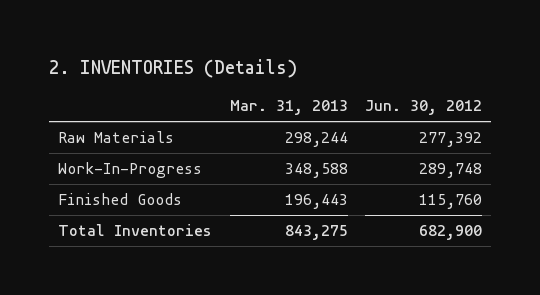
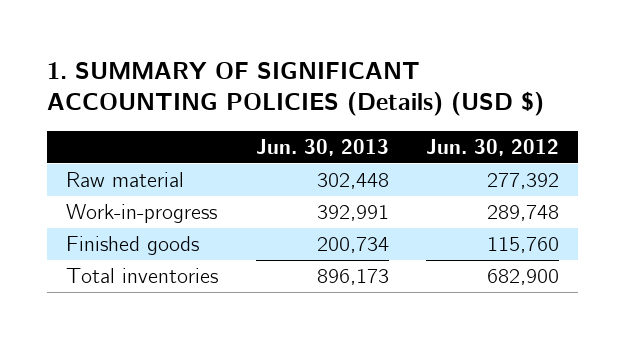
- 2. INVENTORIES (Details)
+ 1. SUMMARY OF SIGNIFICANT ACCOUNTING POLICIES (Details) (USD $)
- | Mar. 31, 2013 | Jun. 30, 2012
+ | Jun. 30, 2013 | Jun. 30, 2012
- Raw Materials | 298,244 | 277,392
- Work-In-Progress | 348,588 | 289,748
- Finished Goods | 196,443 | 115,760
- Total Inventories | 843,275 | 682,900
+ Raw material | 302,448 | 277,392
+ Work-in-progress | 392,991 | 289,748
+ Finished goods | 200,734 | 115,760
+ Total inventories | 896,173 | 682,900

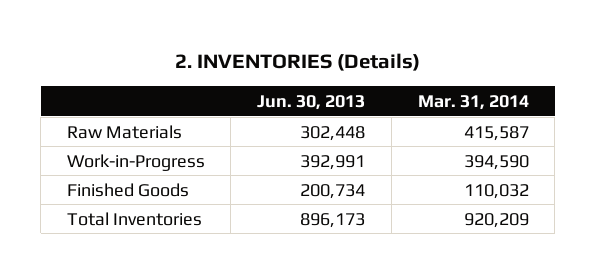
- 1. SUMMARY OF SIGNIFICANT ACCOUNTING POLICIES (Details) (USD $)
+ 2. INVENTORIES (Details)
- | Jun. 30, 2013 | Jun. 30, 2012
+ | Jun. 30, 2013 | Mar. 31, 2014
- Raw material | 302,448 | 277,392
- Work-in-progress | 392,991 | 289,748
- Finished goods | 200,734 | 115,760
- Total inventories | 896,173 | 682,900
+ Raw Materials | 302,448 | 415,587
+ Work-in-Progress | 392,991 | 394,590
+ Finished Goods | 200,734 | 110,032
+ Total Inventories | 896,173 | 920,209

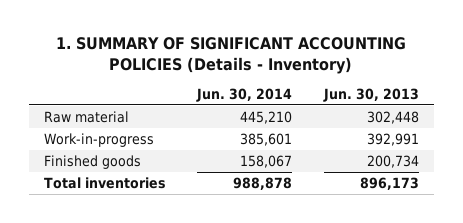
- 2. INVENTORIES (Details)
+ 1. SUMMARY OF SIGNIFICANT ACCOUNTING POLICIES (Details - Inventory)
- | Jun. 30, 2013 | Mar. 31, 2014
+ | Jun. 30, 2014 | Jun. 30, 2013
- Raw Materials | 302,448 | 415,587
- Work-in-Progress | 392,991 | 394,590
- Finished Goods | 200,734 | 110,032
- Total Inventories | 896,173 | 920,209
+ Raw material | 445,210 | 302,448
+ Work-in-progress | 385,601 | 392,991
+ Finished goods | 158,067 | 200,734
+ Total inventories | 988,878 | 896,173

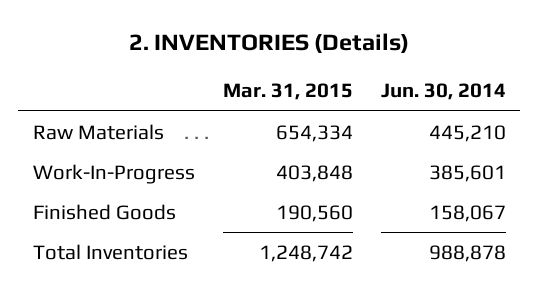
- 1. SUMMARY OF SIGNIFICANT ACCOUNTING POLICIES (Details - Inventory)
+ 2. INVENTORIES (Details)
- | Jun. 30, 2014 | Jun. 30, 2013
+ | Mar. 31, 2015 | Jun. 30, 2014
- Raw material | 445,210 | 302,448
- Work-in-progress | 385,601 | 392,991
- Finished goods | 158,067 | 200,734
- Total inventories | 988,878 | 896,173
+ Raw Materials | 654,334 | 445,210
+ Work-In-Progress | 403,848 | 385,601
+ Finished Goods | 190,560 | 158,067
+ Total Inventories | 1,248,742 | 988,878

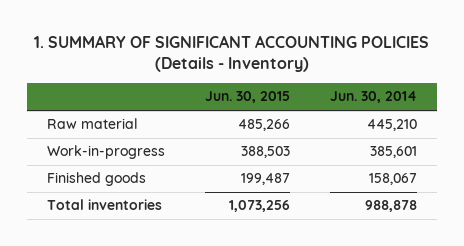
- 2. INVENTORIES (Details)
+ 1. SUMMARY OF SIGNIFICANT ACCOUNTING POLICIES (Details - Inventory)
- | Mar. 31, 2015 | Jun. 30, 2014
+ | Jun. 30, 2015 | Jun. 30, 2014
- Raw Materials | 654,334 | 445,210
- Work-In-Progress | 403,848 | 385,601
- Finished Goods | 190,560 | 158,067
- Total Inventories | 1,248,742 | 988,878
+ Raw material | 485,266 | 445,210
+ Work-in-progress | 388,503 | 385,601
+ Finished goods | 199,487 | 158,067
+ Total inventories | 1,073,256 | 988,878

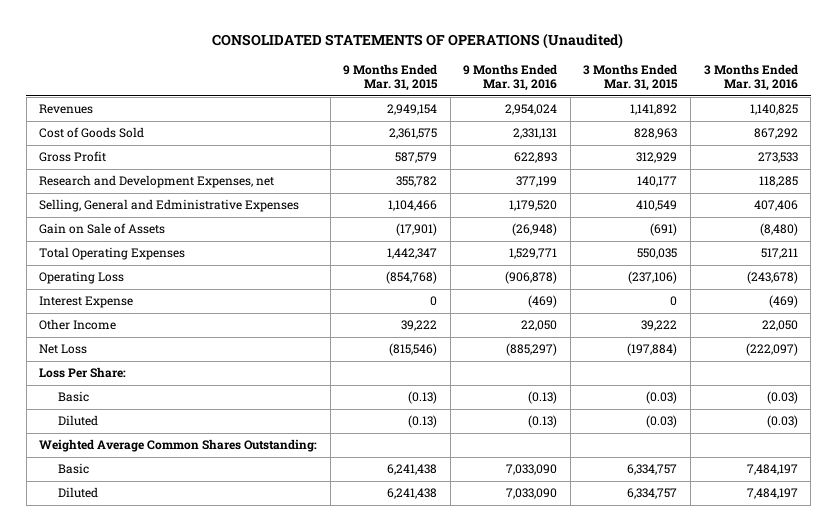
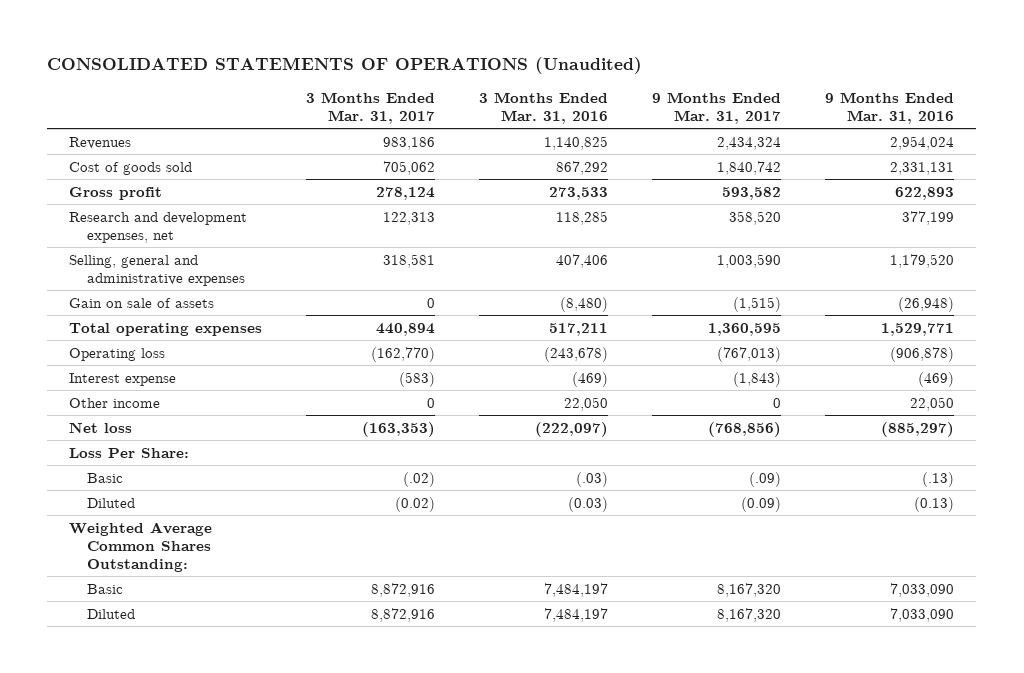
- | 9 Months Ended Mar. 31, 2015 | 9 Months Ended Mar. 31, 2016 | 3 Months Ended Mar. 31, 2015 | 3 Months Ended Mar. 31, 2016
+ | 3 Months Ended Mar. 31, 2017 | 3 Months Ended Mar. 31, 2016 | 9 Months Ended Mar. 31, 2017 | 9 Months Ended Mar. 31, 2016
- Cost of Goods Sold | 2,361,575 | 2,331,131 | 828,963 | 867,292
- Gross Profit | 587,579 | 622,893 | 312,929 | 273,533
- Research and Development Expenses, net | 355,782 | 377,199 | 140,177 | 118,285
- Selling, General and Edministrative Expenses | 1,104,466 | 1,179,520 | 410,549 | 407,406
- Gain on Sale of Assets | (17,901) | (26,948) | (691) | (8,480)
- Total Operating Expenses | 1,442,347 | 1,529,771 | 550,035 | 517,211
- Operating Loss | (854,768) | (906,878) | (237,106) | (243,678)
- Interest Expense | 0 | (469) | 0 | (469)
- Other Income | 39,222 | 22,050 | 39,222 | 22,050
- Net Loss | (815,546) | (885,297) | (197,884) | (222,097)
+ Cost of goods sold | 705,062 | 867,292 | 1,840,742 | 2,331,131
+ Gross profit | 278,124 | 273,533 | 593,582 | 622,893
+ Research and development expenses, net | 122,313 | 118,285 | 358,520 | 377,199
+ Selling, general and administrative expenses | 318,581 | 407,406 | 1,003,590 | 1,179,520
+ Gain on sale of assets | 0 | (8,480) | (1,515) | (26,948)
+ Total operating expenses | 440,894 | 517,211 | 1,360,595 | 1,529,771
+ Operating loss | (162,770) | (243,678) | (767,013) | (906,878)
+ Interest expense | (583) | (469) | (1,843) | (469)
+ Other income | 0 | 22,050 | 0 | 22,050
+ Net loss | (163,353) | (222,097) | (768,856) | (885,297)
- Basic | (0.13) | (0.13) | (0.03) | (0.03)
+ Basic | (.02) | (.03) | (.09) | (.13)

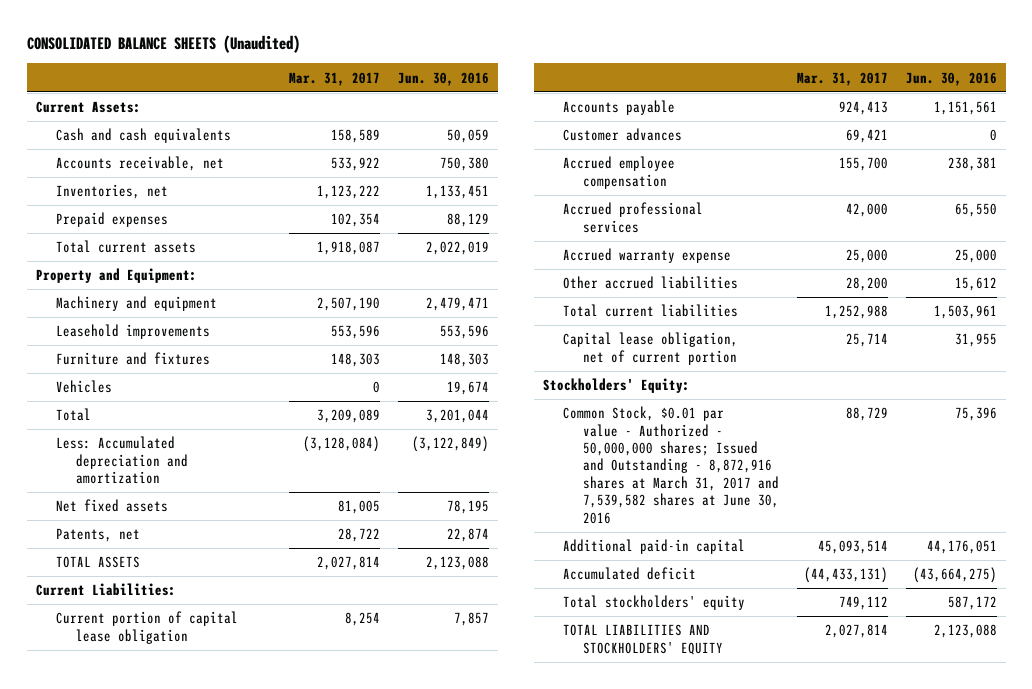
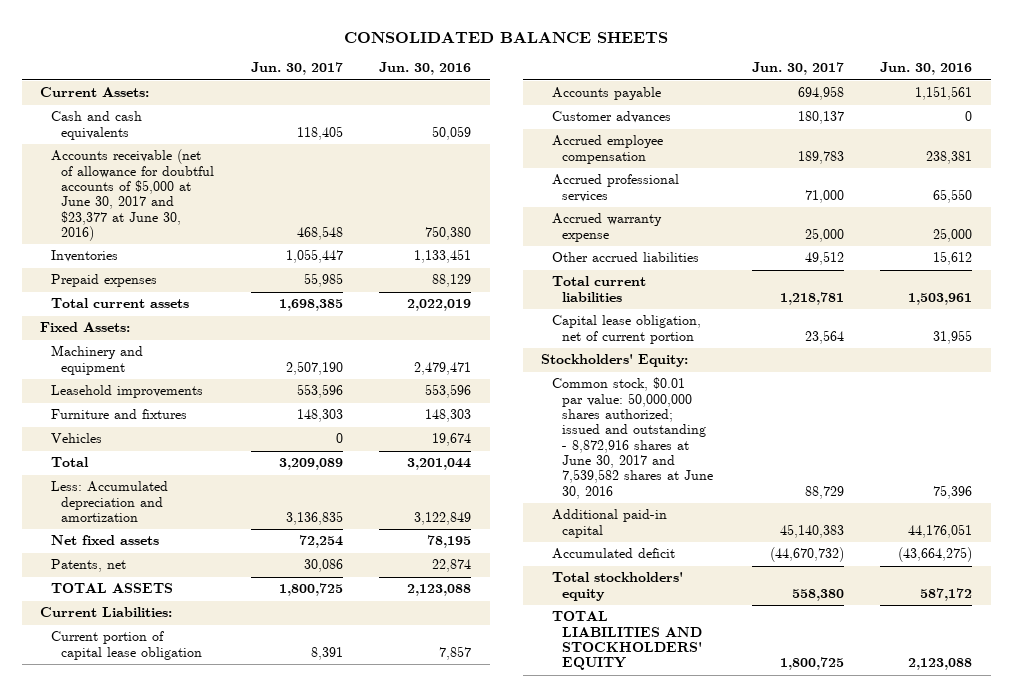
- CONSOLIDATED BALANCE SHEETS (Unaudited)
+ CONSOLIDATED BALANCE SHEETS
- | Mar. 31, 2017 | Jun. 30, 2016
+ | Jun. 30, 2017 | Jun. 30, 2016
- Accounts receivable, net | 533,922 | 750,380
- Inventories, net | 1,123,222 | 1,133,451
+ Accounts receivable (net of allowance for doubtful accounts of $5,000 at June 30, 2017 and $23,377 at June 30, 2016) | 468,548 | 750,380
+ Inventories | 1,055,447 | 1,133,451
- Property and Equipment:
+ Fixed Assets:
- Less: Accumulated depreciation and amortization | (3,128,084) | (3,122,849)
+ Less: Accumulated depreciation and amortization | 3,136,835 | 3,122,849
- Common Stock, $0.01 par value - Authorized - 50,000,000 shares; Issued and Outstanding - 8,872,916 shares at March 31, 2017 and 7,539,582 shares at June 30, 2016 | 88,729 | 75,396
+ Common stock, $0.01 par value: 50,000,000 shares authorized; issued and outstanding - 8,872,916 shares at June 30, 2017 and 7,539,582 shares at June 30, 2016 | 88,729 | 75,396

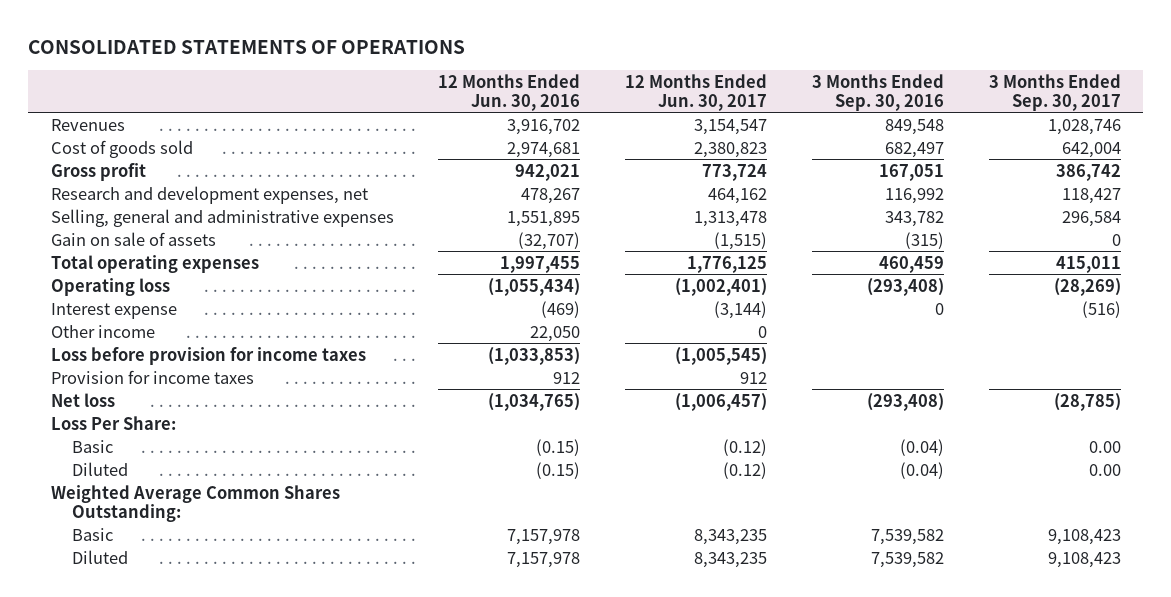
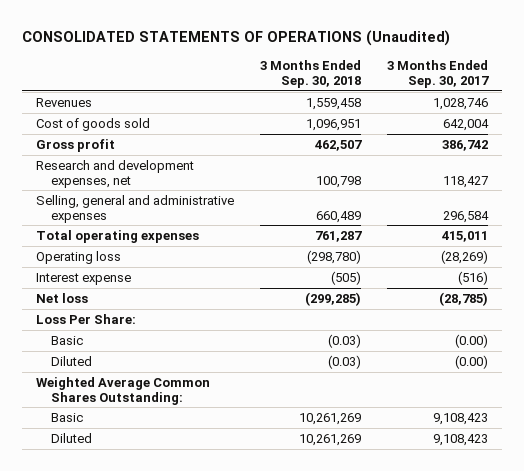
- CONSOLIDATED STATEMENTS OF OPERATIONS
+ CONSOLIDATED STATEMENTS OF OPERATIONS (Unaudited)
- | 12 Months Ended Jun. 30, 2016 | 12 Months Ended Jun. 30, 2017 | 3 Months Ended Sep. 30, 2016 | 3 Months Ended Sep. 30, 2017
+ | 3 Months Ended Sep. 30, 2018 | 3 Months Ended Sep. 30, 2017
- Gain on sale of assets | (32,707) | (1,515) | (315) | 0
- Other income | 22,050 | 0 | |
- Loss before provision for income taxes | (1,033,853) | (1,005,545) | |
- Provision for income taxes | 912 | 912 | |
- Basic | (0.15) | (0.12) | (0.04) | 0.00
- Diluted | (0.15) | (0.12) | (0.04) | 0.00
+ Basic | (0.03) | (0.00)
+ Diluted | (0.03) | (0.00)

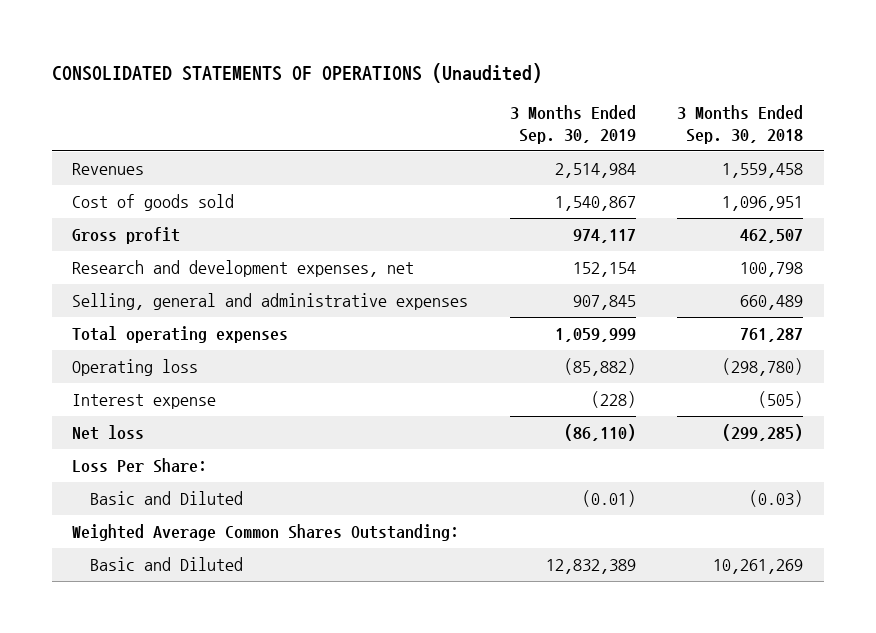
- | 3 Months Ended Sep. 30, 2018 | 3 Months Ended Sep. 30, 2017
+ | 3 Months Ended Sep. 30, 2019 | 3 Months Ended Sep. 30, 2018
- Basic | (0.03) | (0.00)
- Diluted | (0.03) | (0.00)
+ Basic and Diluted | (0.01) | (0.03)
- Basic | 10,261,269 | 9,108,423
- Diluted | 10,261,269 | 9,108,423
+ Basic and Diluted | 12,832,389 | 10,261,269

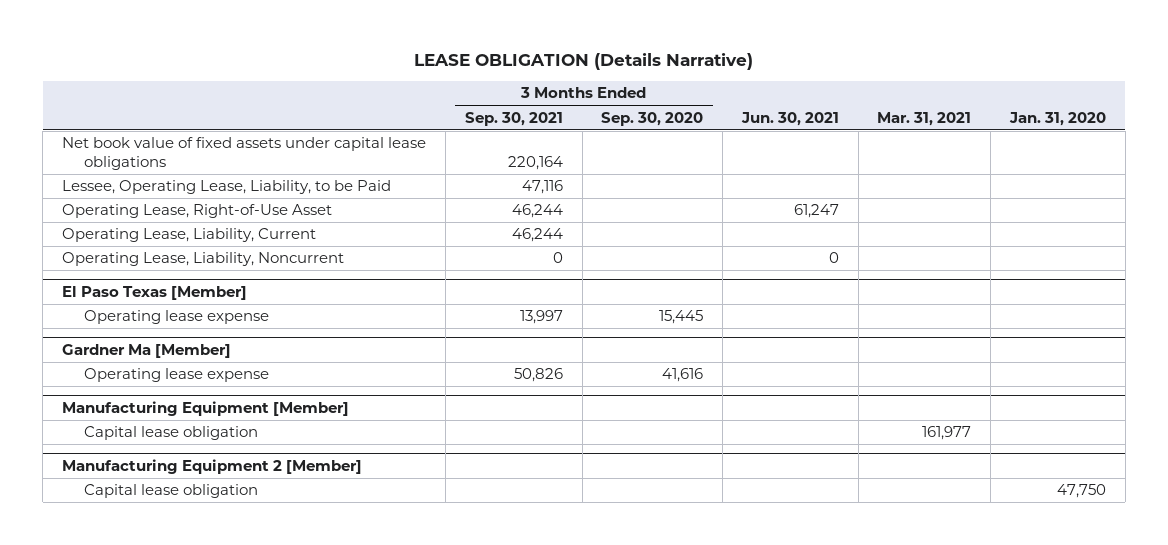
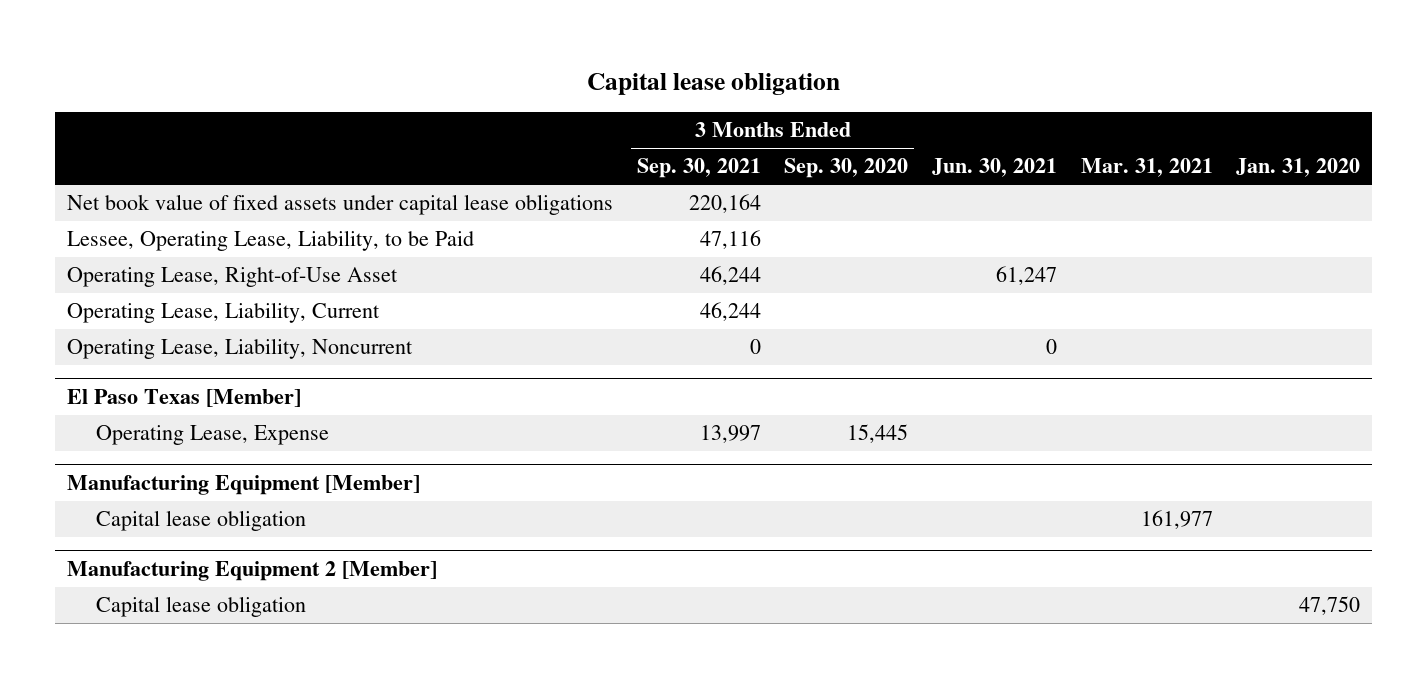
- LEASE OBLIGATION (Details Narrative)
+ Capital lease obligation
@ El Paso Texas [Member]
- Operating lease expense | 13,997 | 15,445 | | |
- Gardner Ma [Member]
- Operating lease expense | 50,826 | 41,616 | | |
@ El Paso Texas [Member]
+ Operating Lease, Expense | 13,997 | 15,445 | | |

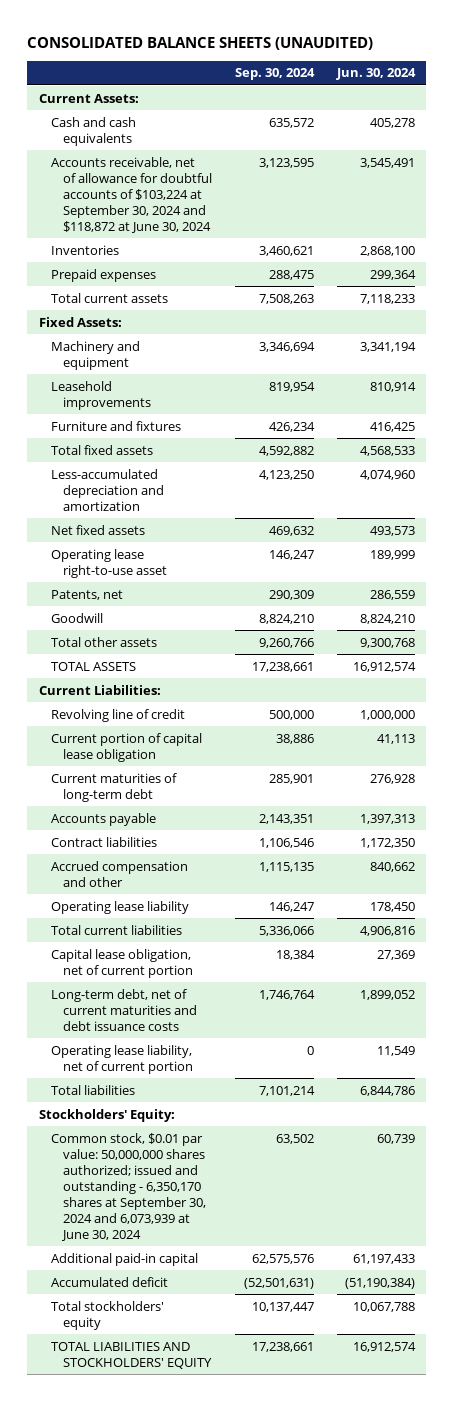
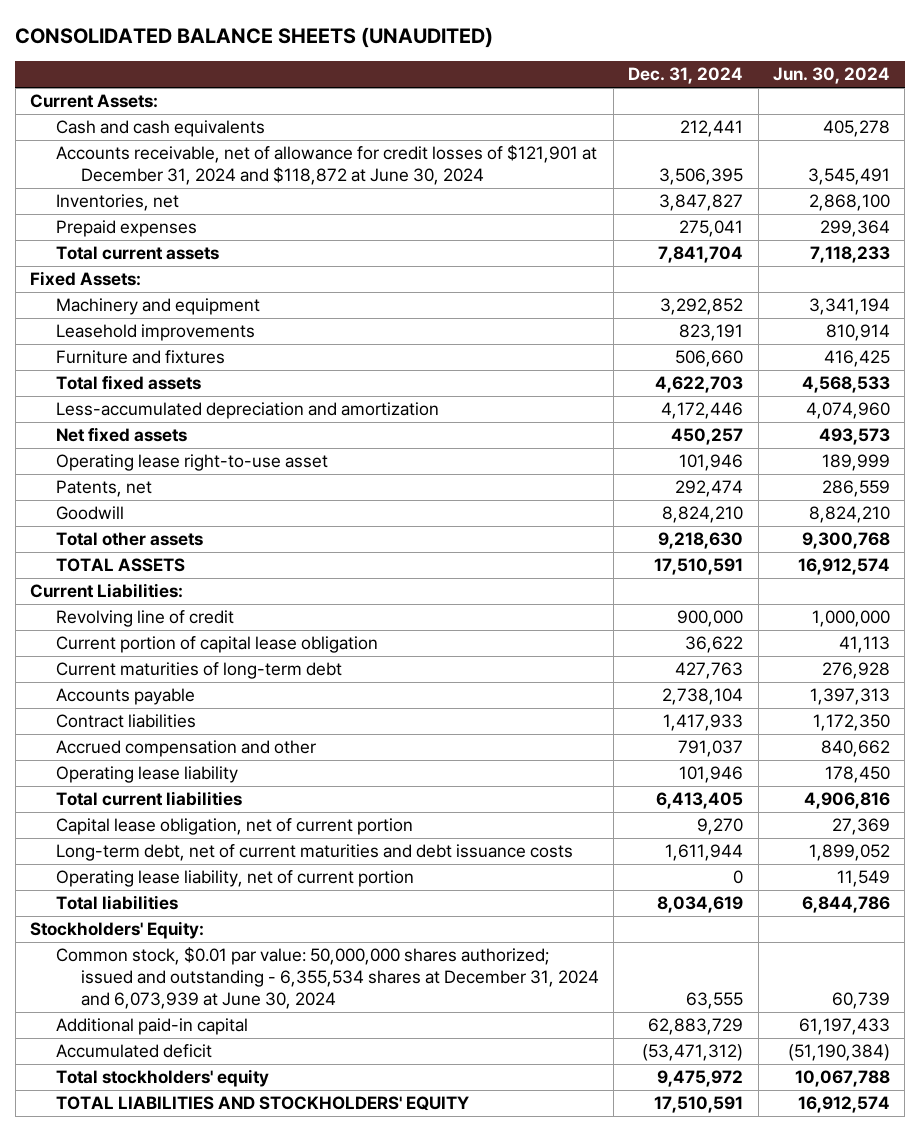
- | Sep. 30, 2024 | Jun. 30, 2024
+ | Dec. 31, 2024 | Jun. 30, 2024
- Accounts receivable, net of allowance for doubtful accounts of $103,224 at September 30, 2024 and $118,872 at June 30, 2024 | 3,123,595 | 3,545,491
- Inventories | 3,460,621 | 2,868,100
+ Accounts receivable, net of allowance for credit losses of $121,901 at December 31, 2024 and $118,872 at June 30, 2024 | 3,506,395 | 3,545,491
+ Inventories, net | 3,847,827 | 2,868,100
- Common stock, $0.01 par value: 50,000,000 shares authorized; issued and outstanding - 6,350,170 shares at September 30, 2024 and 6,073,939 at June 30, 2024 | 63,502 | 60,739
+ Common stock, $0.01 par value: 50,000,000 shares authorized; issued and outstanding - 6,355,534 shares at December 31, 2024 and 6,073,939 at June 30, 2024 | 63,555 | 60,739

